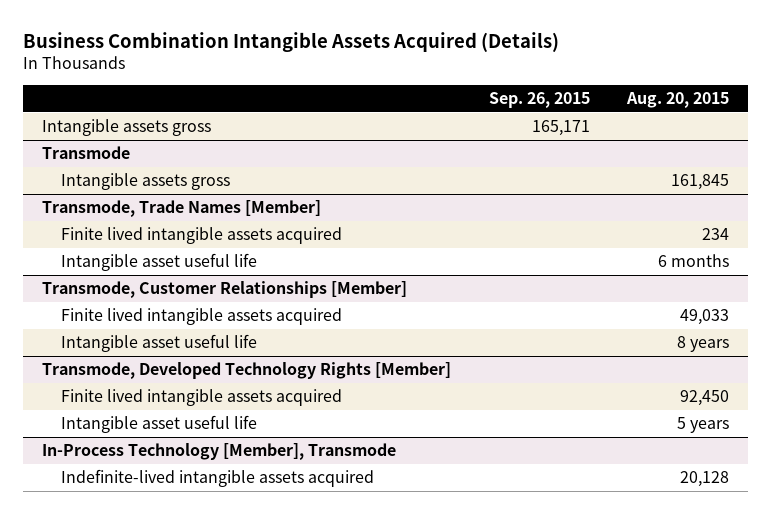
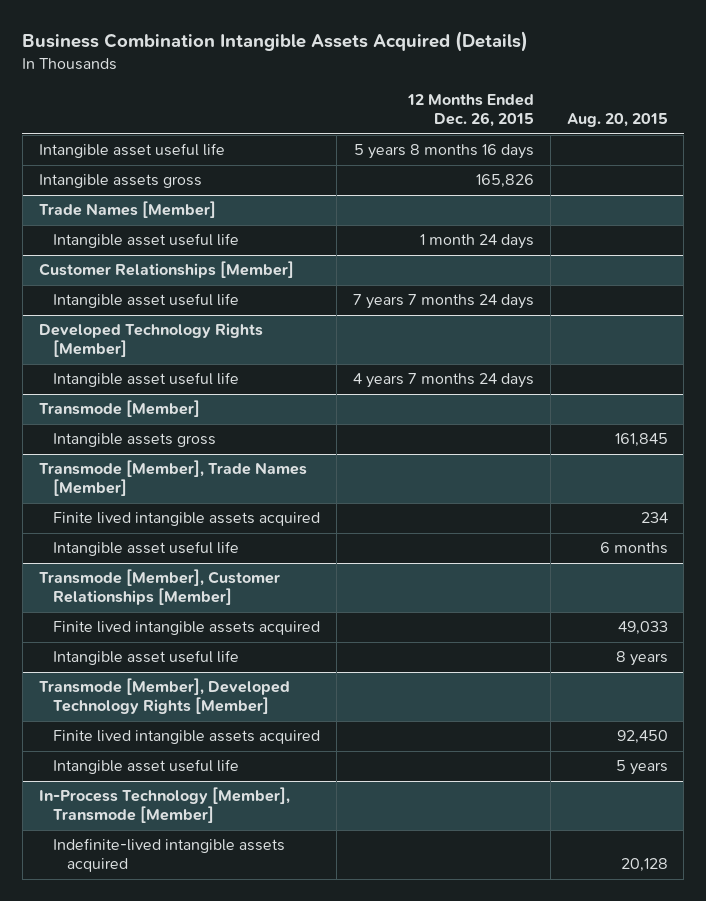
- | Sep. 26, 2015 | Aug. 20, 2015
+ | 12 Months Ended Dec. 26, 2015 | Aug. 20, 2015
+ Intangible asset useful life | 5 years 8 months 16 days |
- Transmode
+ Trade Names [Member]
+ Intangible asset useful life | 1 month 24 days |
+ Customer Relationships [Member]
+ Intangible asset useful life | 7 years 7 months 24 days |
+ Developed Technology Rights [Member]
+ Intangible asset useful life | 4 years 7 months 24 days |
+ Transmode [Member]
- Transmode, Trade Names [Member]
+ Transmode [Member], Trade Names [Member]
- Transmode, Customer Relationships [Member]
+ Transmode [Member], Customer Relationships [Member]
- Transmode, Developed Technology Rights [Member]
+ Transmode [Member], Developed Technology Rights [Member]
- In-Process Technology [Member], Transmode
+ In-Process Technology [Member], Transmode [Member]

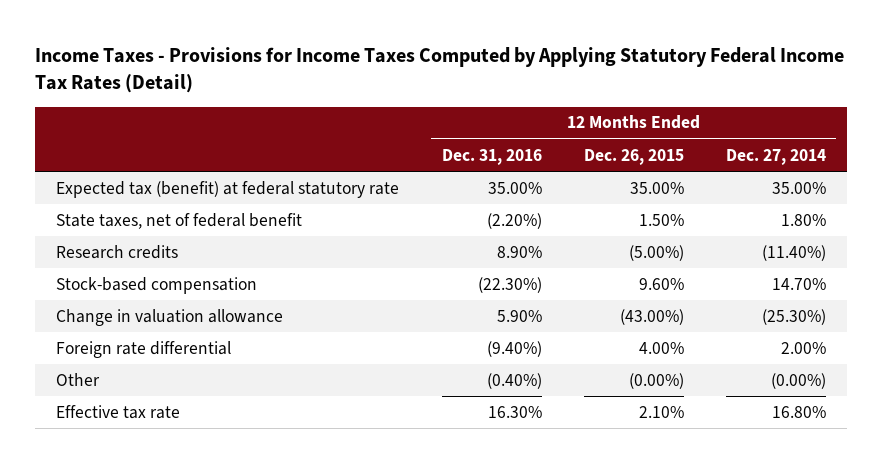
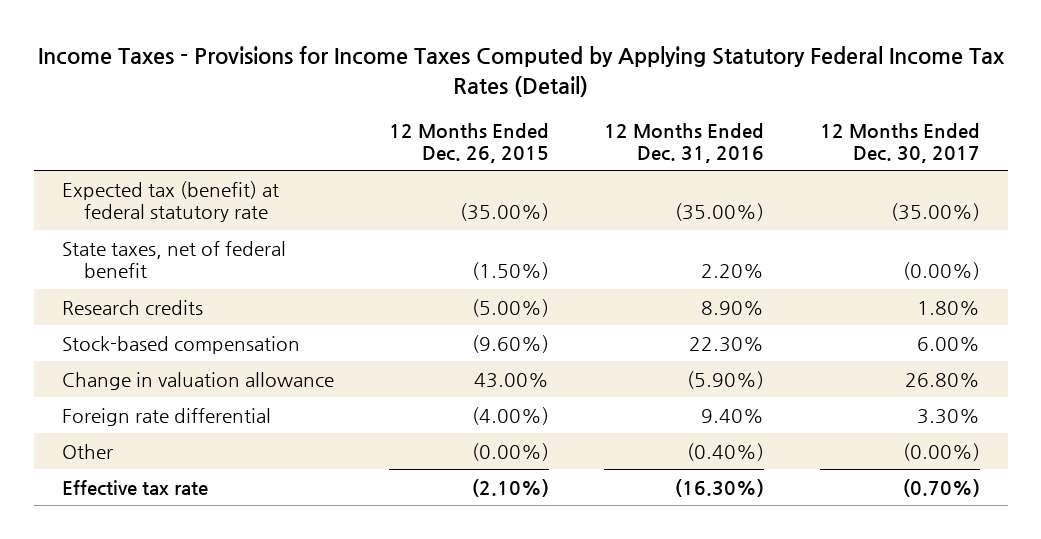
- | 12 Months Ended Dec. 31, 2016 | 12 Months Ended Dec. 26, 2015 | 12 Months Ended Dec. 27, 2014
+ | 12 Months Ended Dec. 26, 2015 | 12 Months Ended Dec. 31, 2016 | 12 Months Ended Dec. 30, 2017
- Expected tax (benefit) at federal statutory rate | 35.00% | 35.00% | 35.00%
- State taxes, net of federal benefit | (2.20%) | 1.50% | 1.80%
+ Expected tax (benefit) at federal statutory rate | (35.00%) | (35.00%) | (35.00%)
+ State taxes, net of federal benefit | (1.50%) | 2.20% | (0.00%)
- Stock-based compensation | (22.30%) | 9.60% | 14.70%
- Change in valuation allowance | 5.90% | (43.00%) | (25.30%)
- Foreign rate differential | (9.40%) | 4.00% | 2.00%
+ Stock-based compensation | (9.60%) | 22.30% | 6.00%
+ Change in valuation allowance | 43.00% | (5.90%) | 26.80%
+ Foreign rate differential | (4.00%) | 9.40% | 3.30%
- Effective tax rate | 16.30% | 2.10% | 16.80%
+ Effective tax rate | (2.10%) | (16.30%) | (0.70%)

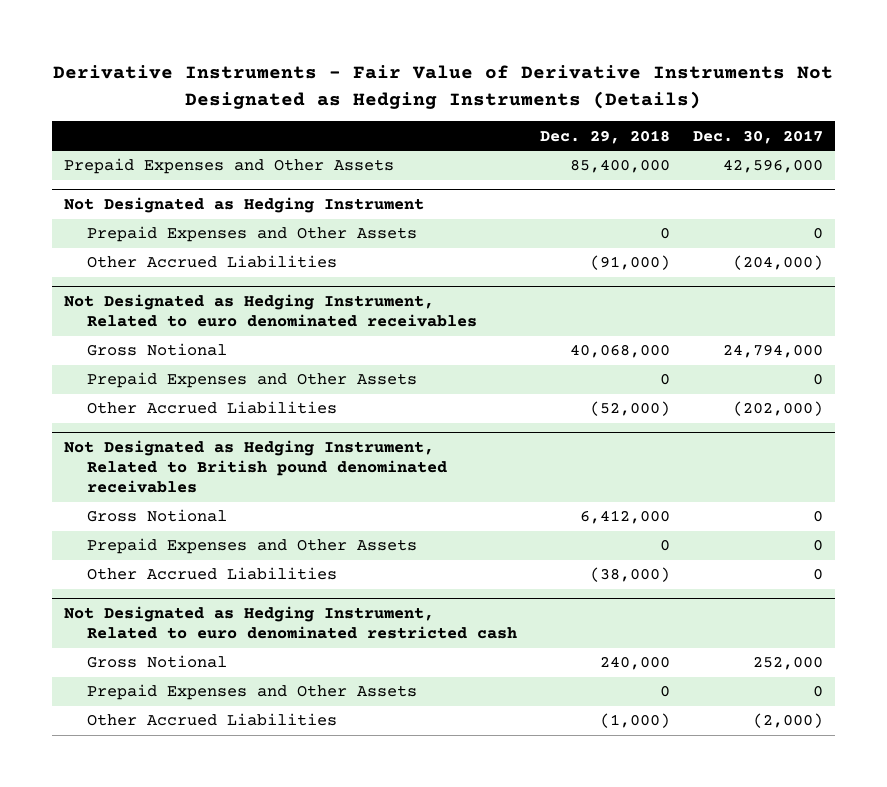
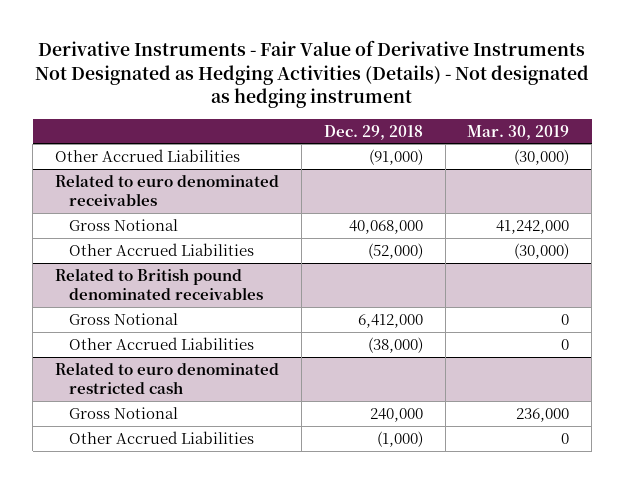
- Derivative Instruments - Fair Value of Derivative Instruments Not Designated as Hedging Instruments (Details)
+ Derivative Instruments - Fair Value of Derivative Instruments Not Designated as Hedging Activities (Details) - Not designated as hedging instrument
- | Dec. 29, 2018 | Dec. 30, 2017
+ | Dec. 29, 2018 | Mar. 30, 2019
- Prepaid Expenses and Other Assets | 85,400,000 | 42,596,000
- Not Designated as Hedging Instrument
- Prepaid Expenses and Other Assets | 0 | 0
- Not Designated as Hedging Instrument, Related to euro denominated receivables
+ Related to euro denominated receivables
- Prepaid Expenses and Other Assets | 0 | 0
- Not Designated as Hedging Instrument, Related to British pound denominated receivables
+ Related to British pound denominated receivables
- Prepaid Expenses and Other Assets | 0 | 0
- Not Designated as Hedging Instrument, Related to euro denominated restricted cash
+ Related to euro denominated restricted cash
- Prepaid Expenses and Other Assets | 0 | 0

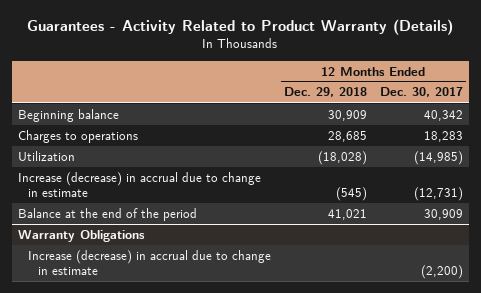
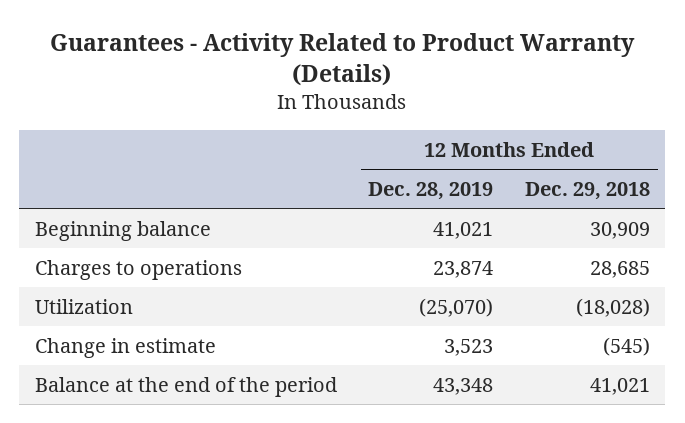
- | 12 Months Ended Dec. 29, 2018 | 12 Months Ended Dec. 30, 2017
+ | 12 Months Ended Dec. 28, 2019 | 12 Months Ended Dec. 29, 2018
- Increase (decrease) in accrual due to change in estimate | (545) | (12,731)
+ Change in estimate | 3,523 | (545)
- Warranty Obligations
- Increase (decrease) in accrual due to change in estimate | | (2,200)

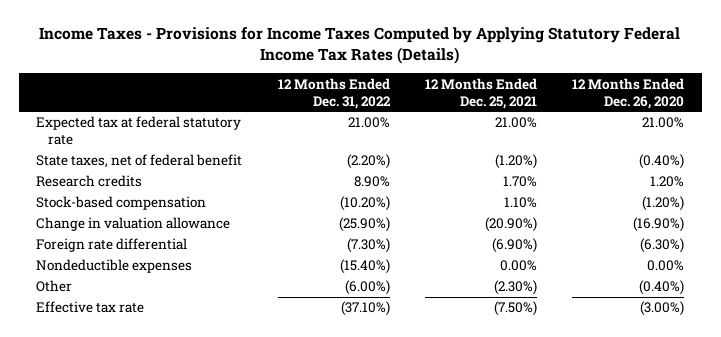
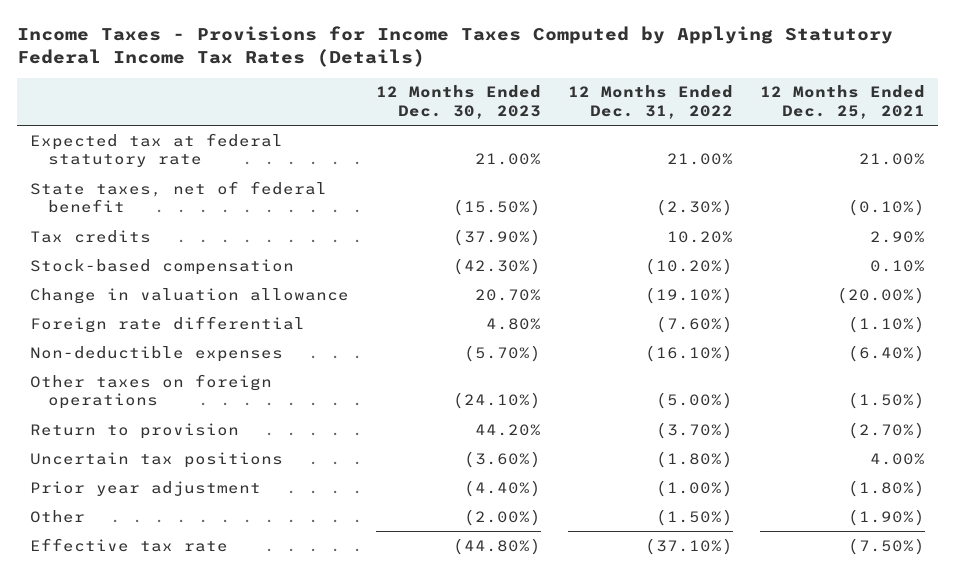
- | 12 Months Ended Dec. 31, 2022 | 12 Months Ended Dec. 25, 2021 | 12 Months Ended Dec. 26, 2020
+ | 12 Months Ended Dec. 30, 2023 | 12 Months Ended Dec. 31, 2022 | 12 Months Ended Dec. 25, 2021
- State taxes, net of federal benefit | (2.20%) | (1.20%) | (0.40%)
- Research credits | 8.90% | 1.70% | 1.20%
- Stock-based compensation | (10.20%) | 1.10% | (1.20%)
- Change in valuation allowance | (25.90%) | (20.90%) | (16.90%)
- Foreign rate differential | (7.30%) | (6.90%) | (6.30%)
- Nondeductible expenses | (15.40%) | 0.00% | 0.00%
- Other | (6.00%) | (2.30%) | (0.40%)
+ State taxes, net of federal benefit | (15.50%) | (2.30%) | (0.10%)
+ Tax credits | (37.90%) | 10.20% | 2.90%
+ Stock-based compensation | (42.30%) | (10.20%) | 0.10%
+ Change in valuation allowance | 20.70% | (19.10%) | (20.00%)
+ Foreign rate differential | 4.80% | (7.60%) | (1.10%)
+ Non-deductible expenses | (5.70%) | (16.10%) | (6.40%)
+ Other taxes on foreign operations | (24.10%) | (5.00%) | (1.50%)
+ Return to provision | 44.20% | (3.70%) | (2.70%)
+ Uncertain tax positions | (3.60%) | (1.80%) | 4.00%
+ Prior year adjustment | (4.40%) | (1.00%) | (1.80%)
+ Other | (2.00%) | (1.50%) | (1.90%)

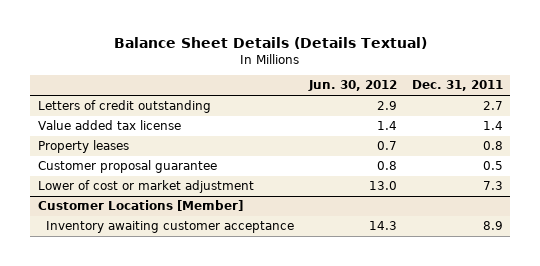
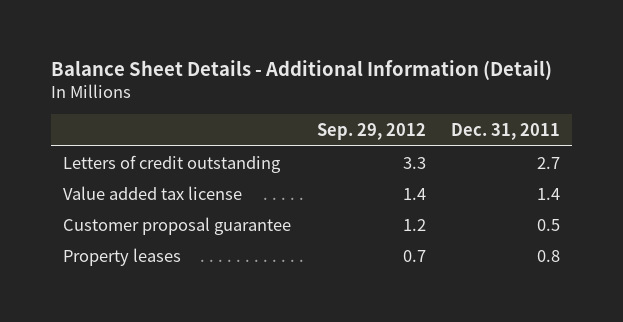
- Balance Sheet Details (Details Textual)
+ Balance Sheet Details - Additional Information (Detail)
- | Jun. 30, 2012 | Dec. 31, 2011
+ | Sep. 29, 2012 | Dec. 31, 2011
- Lower of cost or market adjustment | 13.0 | 7.3
- Customer Locations [Member]
- Inventory awaiting customer acceptance | 14.3 | 8.9
moved down: Property leases | 0.7 | 0.8

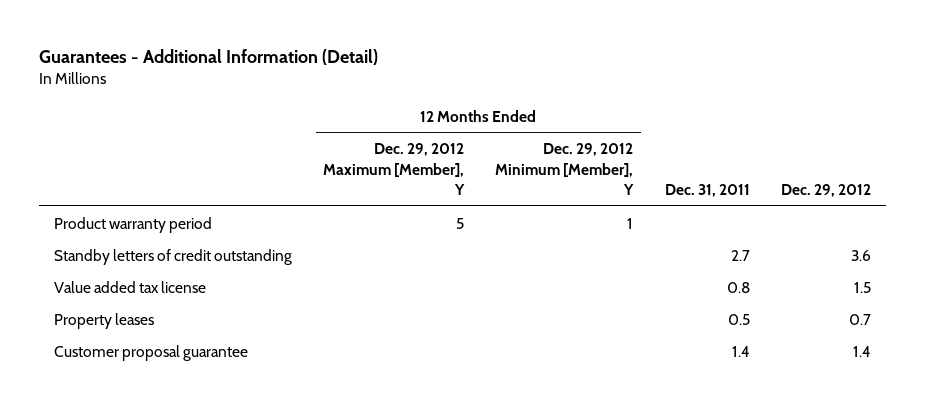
- Balance Sheet Details - Additional Information (Detail)
+ Guarantees - Additional Information (Detail)
- | Sep. 29, 2012 | Dec. 31, 2011
+ | 12 Months Ended Dec. 29, 2012 Maximum [Member], Y | 12 Months Ended Dec. 29, 2012 Minimum [Member], Y | Dec. 31, 2011 | Dec. 29, 2012
- Letters of credit outstanding | 3.3 | 2.7
- Value added tax license | 1.4 | 1.4
- Customer proposal guarantee | 1.2 | 0.5
- Property leases | 0.7 | 0.8
+ Product warranty period | 5 | 1 | |
+ Standby letters of credit outstanding | | | 2.7 | 3.6
+ Value added tax license | | | 0.8 | 1.5
+ Property leases | | | 0.5 | 0.7
+ Customer proposal guarantee | | | 1.4 | 1.4

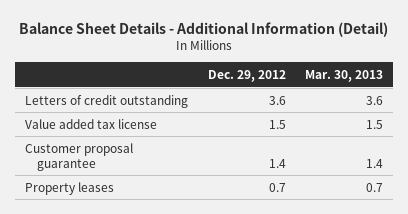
- Guarantees - Additional Information (Detail)
+ Balance Sheet Details - Additional Information (Detail)
- | 12 Months Ended Dec. 29, 2012 Maximum [Member], Y | 12 Months Ended Dec. 29, 2012 Minimum [Member], Y | Dec. 31, 2011 | Dec. 29, 2012
+ | Dec. 29, 2012 | Mar. 30, 2013
- Product warranty period | 5 | 1 | |
- Standby letters of credit outstanding | | | 2.7 | 3.6
+ Letters of credit outstanding | 3.6 | 3.6
moved down: Property leases | 0.7 | 0.7

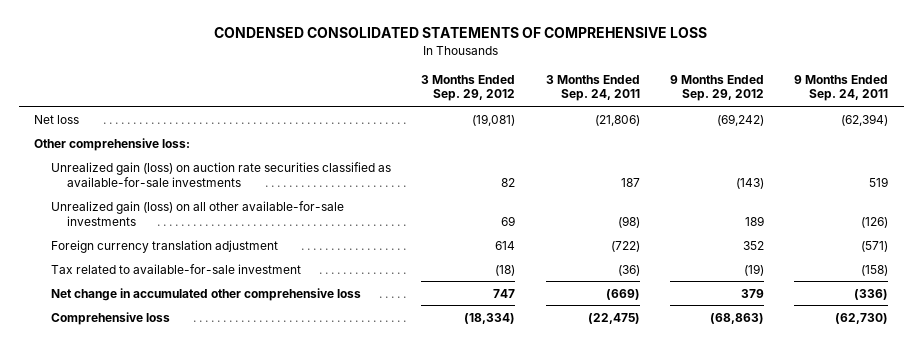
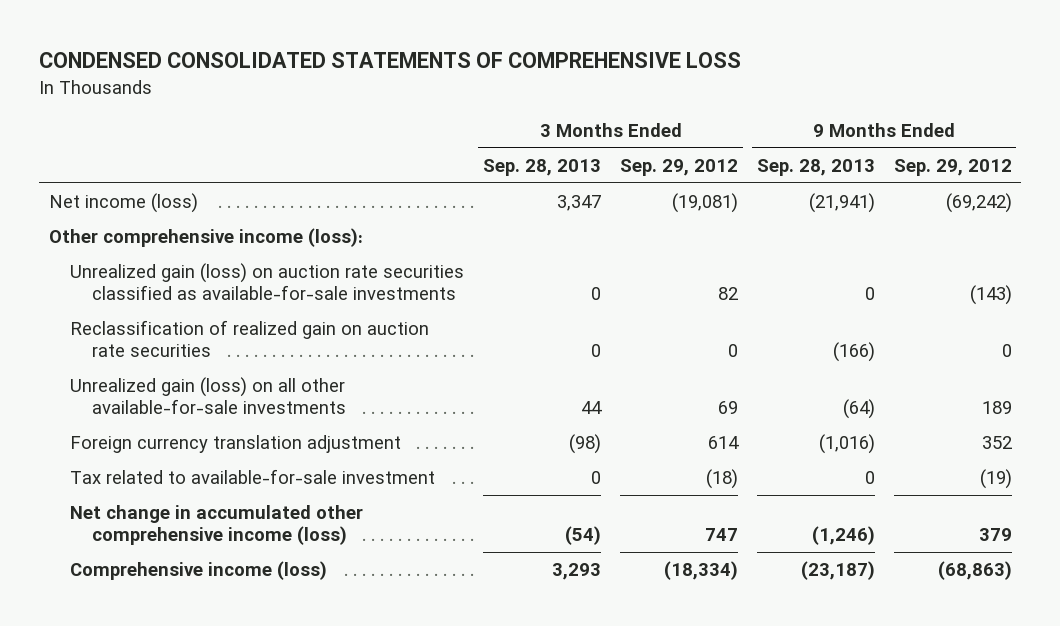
- | 3 Months Ended Sep. 29, 2012 | 3 Months Ended Sep. 24, 2011 | 9 Months Ended Sep. 29, 2012 | 9 Months Ended Sep. 24, 2011
+ | 3 Months Ended Sep. 28, 2013 | 3 Months Ended Sep. 29, 2012 | 9 Months Ended Sep. 28, 2013 | 9 Months Ended Sep. 29, 2012
- Net loss | (19,081) | (21,806) | (69,242) | (62,394)
- Other comprehensive loss:
+ Net income (loss) | 3,347 | (19,081) | (21,941) | (69,242)
+ Other comprehensive income (loss):
+ Reclassification of realized gain on auction rate securities | 0 | 0 | (166) | 0
- Net change in accumulated other comprehensive loss | 747 | (669) | 379 | (336)
- Comprehensive loss | (18,334) | (22,475) | (68,863) | (62,730)
+ Net change in accumulated other comprehensive income (loss) | (54) | 747 | (1,246) | 379
+ Comprehensive income (loss) | 3,293 | (18,334) | (23,187) | (68,863)

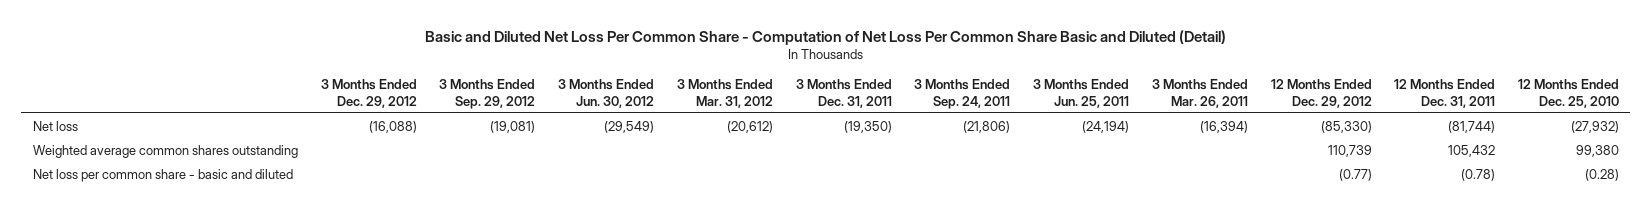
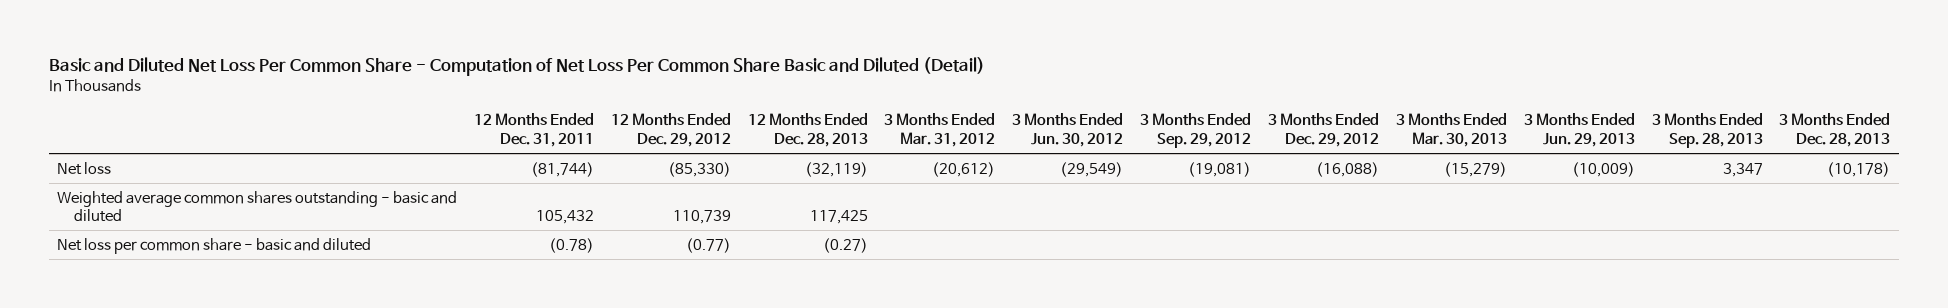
- | 3 Months Ended Dec. 29, 2012 | 3 Months Ended Sep. 29, 2012 | 3 Months Ended Jun. 30, 2012 | 3 Months Ended Mar. 31, 2012 | 3 Months Ended Dec. 31, 2011 | 3 Months Ended Sep. 24, 2011 | 3 Months Ended Jun. 25, 2011 | 3 Months Ended Mar. 26, 2011 | 12 Months Ended Dec. 29, 2012 | 12 Months Ended Dec. 31, 2011 | 12 Months Ended Dec. 25, 2010
+ | 12 Months Ended Dec. 31, 2011 | 12 Months Ended Dec. 29, 2012 | 12 Months Ended Dec. 28, 2013 | 3 Months Ended Mar. 31, 2012 | 3 Months Ended Jun. 30, 2012 | 3 Months Ended Sep. 29, 2012 | 3 Months Ended Dec. 29, 2012 | 3 Months Ended Mar. 30, 2013 | 3 Months Ended Jun. 29, 2013 | 3 Months Ended Sep. 28, 2013 | 3 Months Ended Dec. 28, 2013
- Weighted average common shares outstanding | | | | | | | | | 110,739 | 105,432 | 99,380
+ Weighted average common shares outstanding - basic and diluted | 105,432 | 110,739 | 117,425 | | | | | | | |

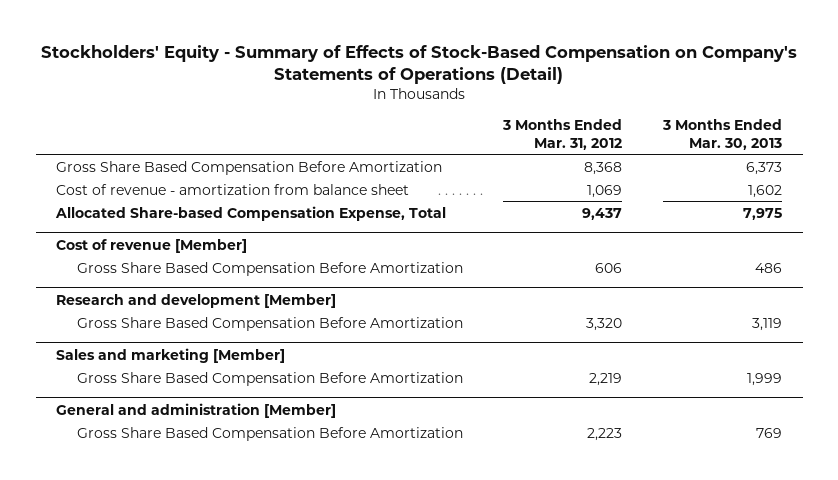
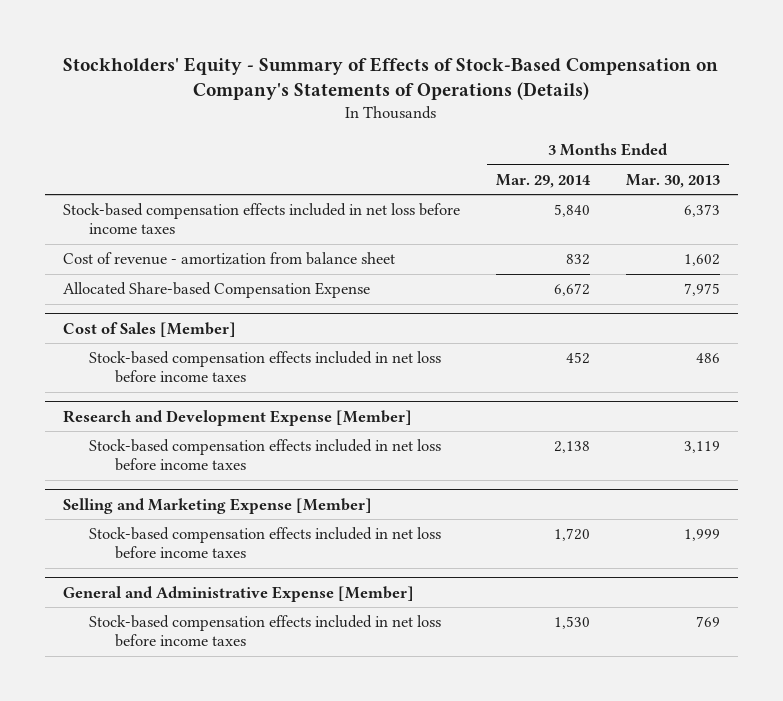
- Stockholders' Equity - Summary of Effects of Stock-Based Compensation on Company's Statements of Operations (Detail)
+ Stockholders' Equity - Summary of Effects of Stock-Based Compensation on Company's Statements of Operations (Details)
- | 3 Months Ended Mar. 31, 2012 | 3 Months Ended Mar. 30, 2013
+ | 3 Months Ended Mar. 29, 2014 | 3 Months Ended Mar. 30, 2013
- Gross Share Based Compensation Before Amortization | 8,368 | 6,373
+ Stock-based compensation effects included in net loss before income taxes | 5,840 | 6,373
- Allocated Share-based Compensation Expense, Total | 9,437 | 7,975
- Cost of revenue [Member]
- Gross Share Based Compensation Before Amortization | 606 | 486
- Research and development [Member]
- Gross Share Based Compensation Before Amortization | 3,320 | 3,119
- Sales and marketing [Member]
- Gross Share Based Compensation Before Amortization | 2,219 | 1,999
- General and administration [Member]
- Gross Share Based Compensation Before Amortization | 2,223 | 769
+ Allocated Share-based Compensation Expense | 6,672 | 7,975
+ Cost of Sales [Member]
+ Stock-based compensation effects included in net loss before income taxes | 452 | 486
+ Research and Development Expense [Member]
+ Stock-based compensation effects included in net loss before income taxes | 2,138 | 3,119
+ Selling and Marketing Expense [Member]
+ Stock-based compensation effects included in net loss before income taxes | 1,720 | 1,999
+ General and Administrative Expense [Member]
+ Stock-based compensation effects included in net loss before income taxes | 1,530 | 769

